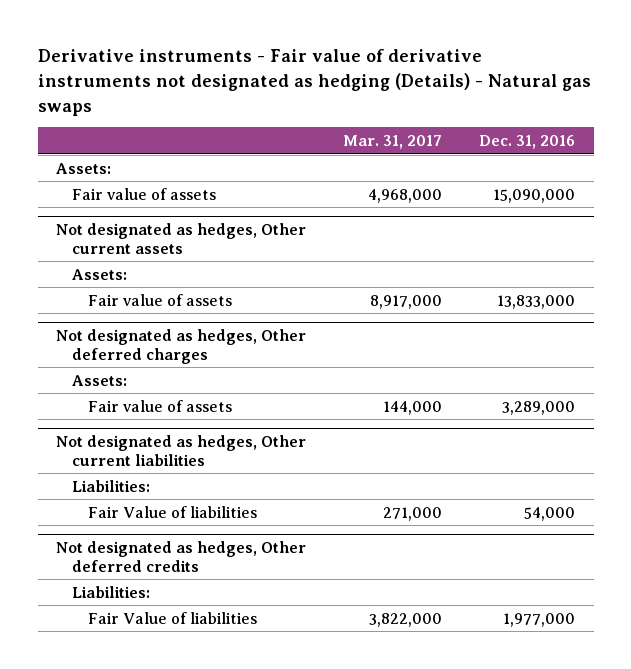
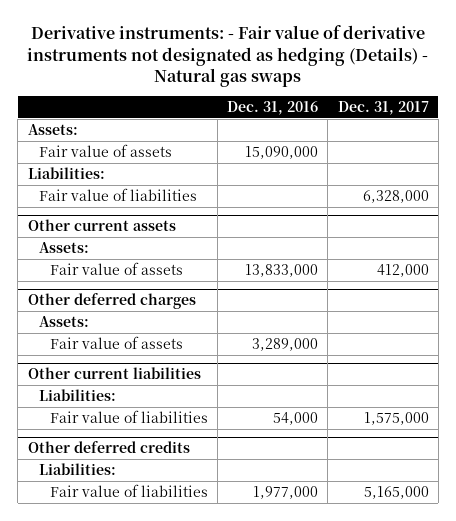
- Derivative instruments - Fair value of derivative instruments not designated as hedging (Details) - Natural gas swaps
+ Derivative instruments: - Fair value of derivative instruments not designated as hedging (Details) - Natural gas swaps
- | Mar. 31, 2017 | Dec. 31, 2016
+ | Dec. 31, 2016 | Dec. 31, 2017
- Not designated as hedges, Other current assets
+ Liabilities:
+ Fair value of liabilities | | 6,328,000
+ Other current assets
- Not designated as hedges, Other deferred charges
+ Other deferred charges
- Not designated as hedges, Other current liabilities
+ Other current liabilities
- Fair Value of liabilities | 271,000 | 54,000
- Not designated as hedges, Other deferred credits
+ Fair value of liabilities | 54,000 | 1,575,000
+ Other deferred credits
- Fair Value of liabilities | 3,822,000 | 1,977,000
+ Fair value of liabilities | 1,977,000 | 5,165,000

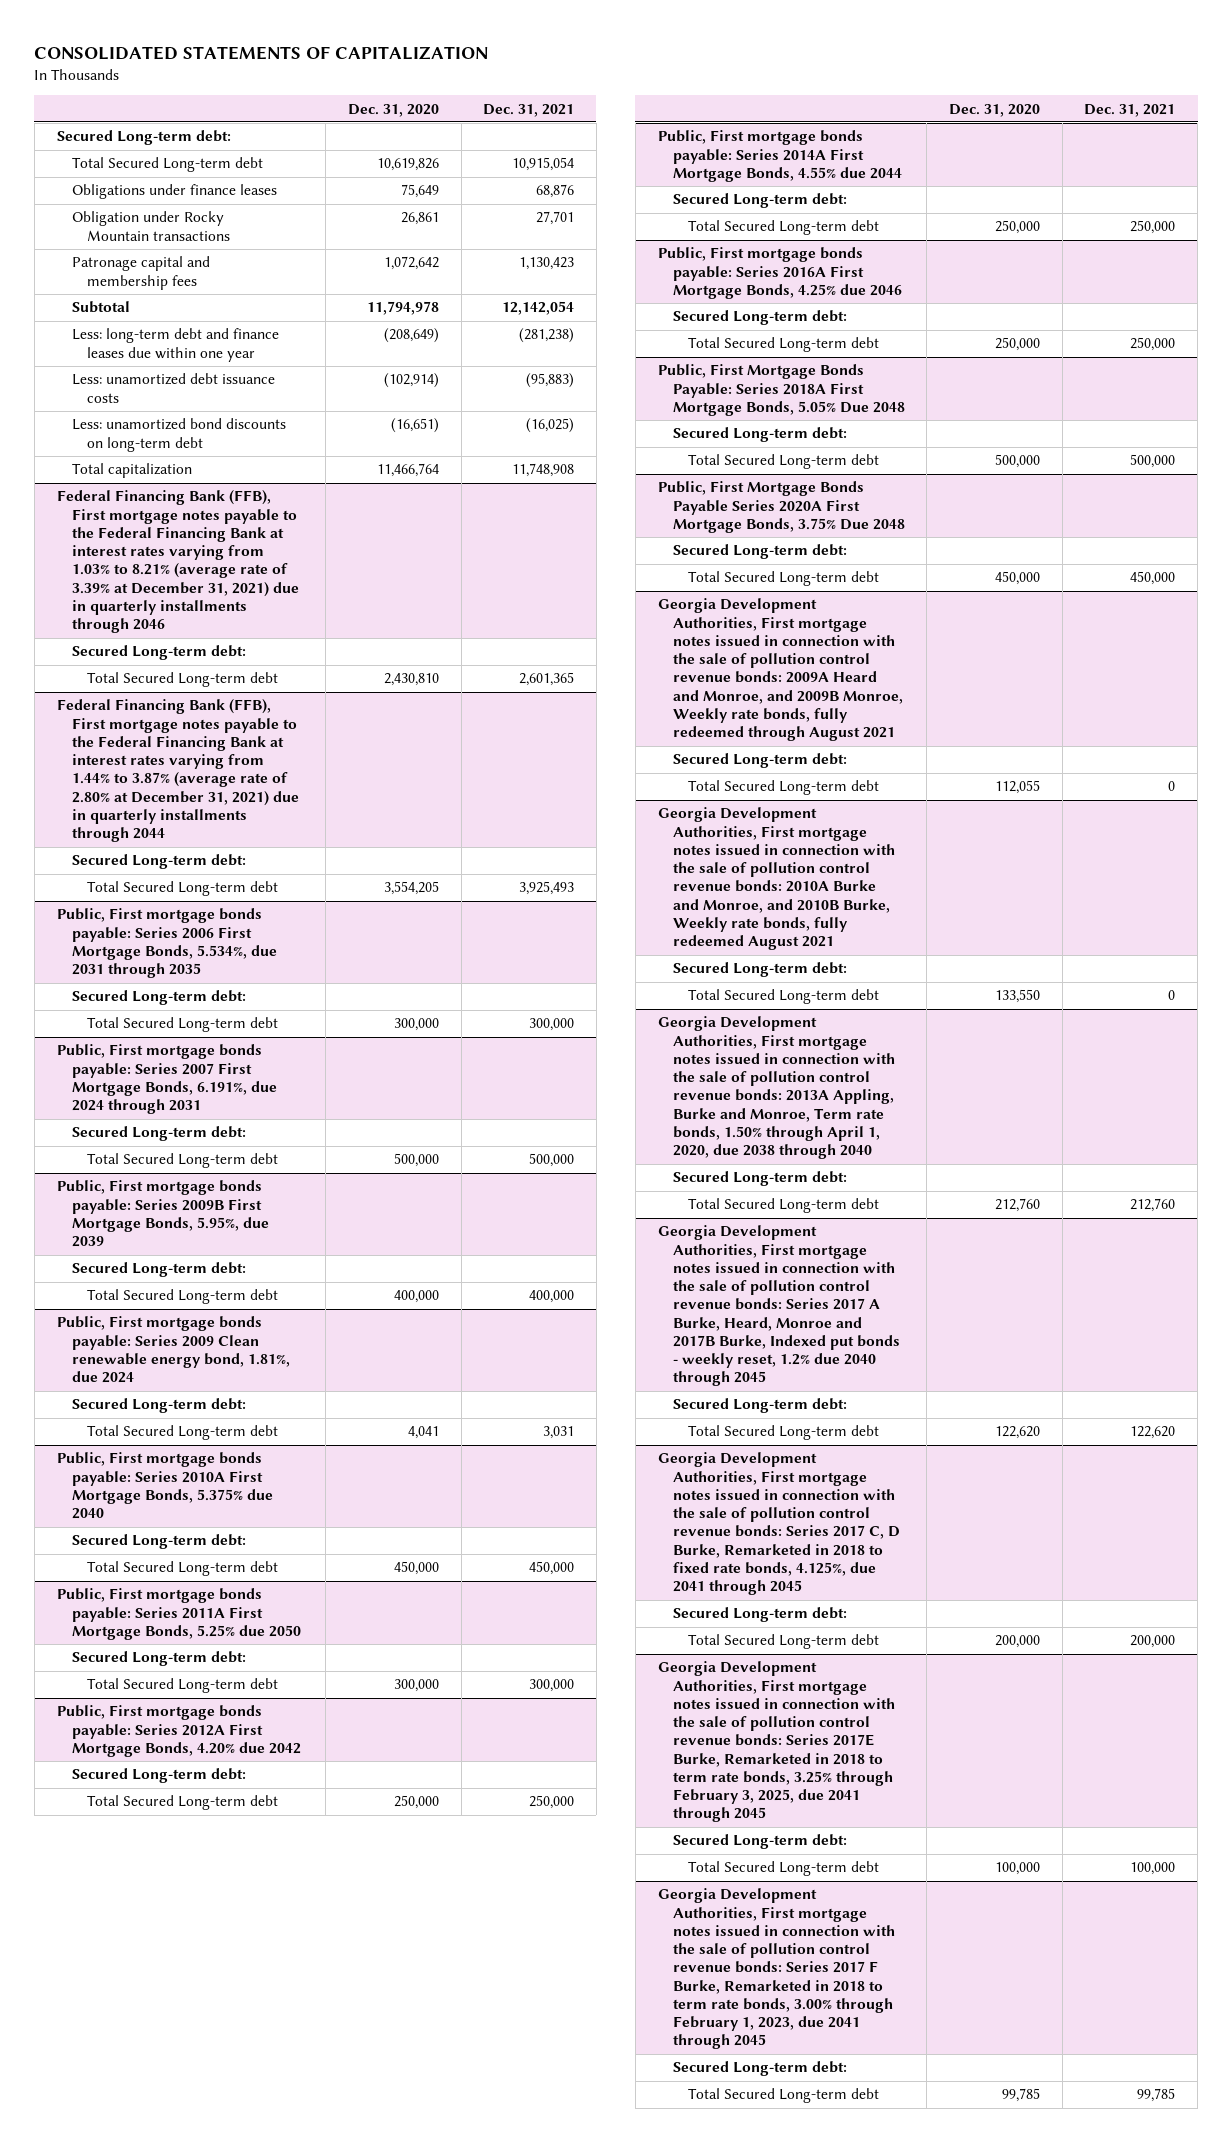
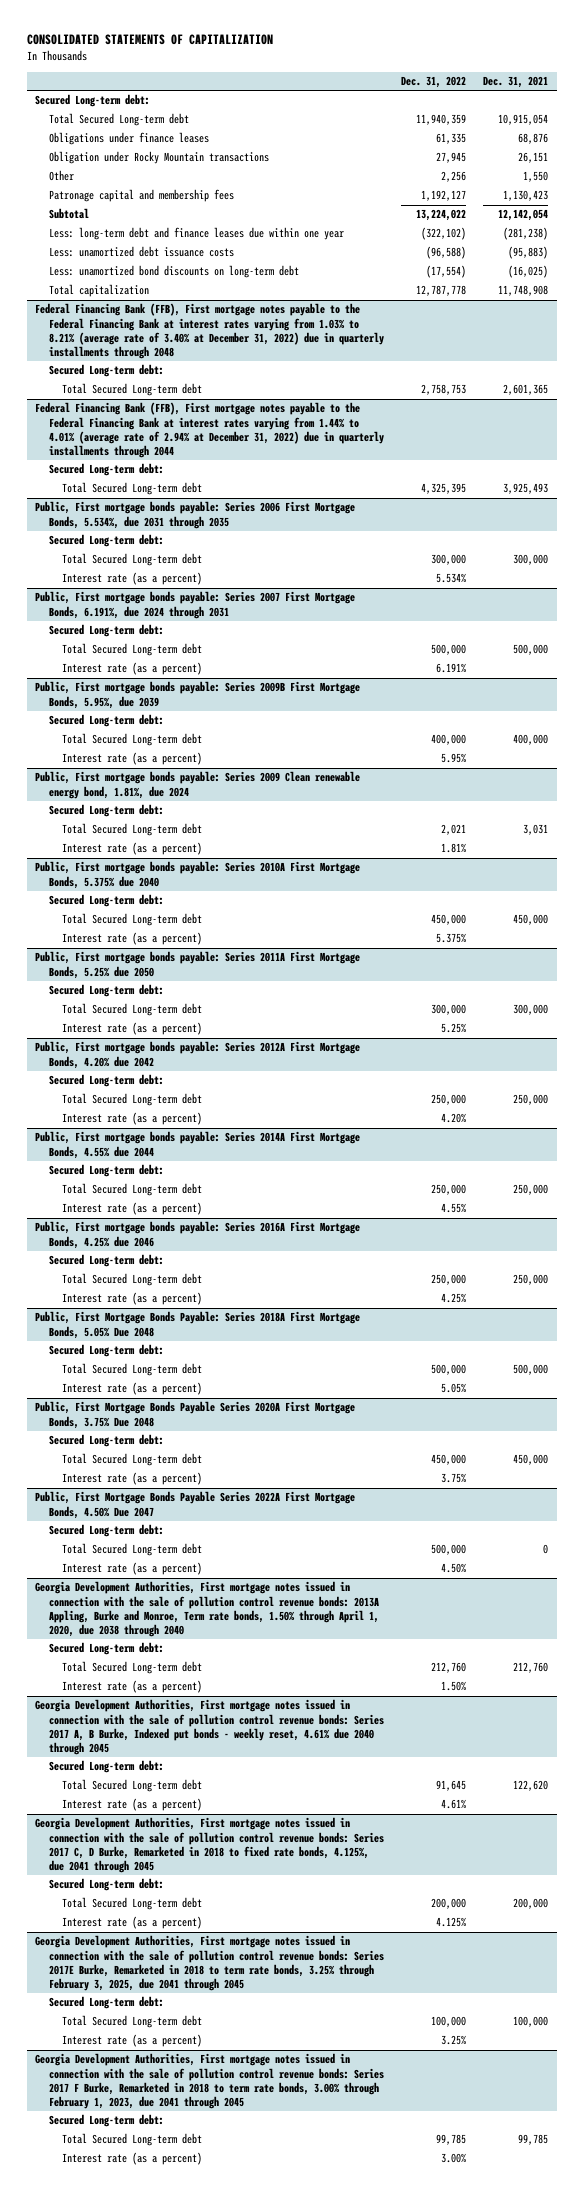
- | Dec. 31, 2020 | Dec. 31, 2021
+ | Dec. 31, 2022 | Dec. 31, 2021
- Obligation under Rocky Mountain transactions | 26,861 | 27,701
+ Obligation under Rocky Mountain transactions | 27,945 | 26,151
+ Other | 2,256 | 1,550
- Federal Financing Bank (FFB), First mortgage notes payable to the Federal Financing Bank at interest rates varying from 1.03% to 8.21% (average rate of 3.39% at December 31, 2021) due in quarterly installments through 2046
+ Federal Financing Bank (FFB), First mortgage notes payable to the Federal Financing Bank at interest rates varying from 1.03% to 8.21% (average rate of 3.40% at December 31, 2022) due in quarterly installments through 2048
- Federal Financing Bank (FFB), First mortgage notes payable to the Federal Financing Bank at interest rates varying from 1.44% to 3.87% (average rate of 2.80% at December 31, 2021) due in quarterly installments through 2044
+ Federal Financing Bank (FFB), First mortgage notes payable to the Federal Financing Bank at interest rates varying from 1.44% to 4.01% (average rate of 2.94% at December 31, 2022) due in quarterly installments through 2044
@ Public, First mortgage bonds payable: Series 2006 First Mortgage Bonds, 5.534%, due 2031 through 2035
+ Interest rate (as a percent) | 5.534% |
@ Public, First mortgage bonds payable: Series 2007 First Mortgage Bonds, 6.191%, due 2024 through 2031
+ Interest rate (as a percent) | 6.191% |
@ Public, First mortgage bonds payable: Series 2009B First Mortgage Bonds, 5.95%, due 2039
+ Interest rate (as a percent) | 5.95% |
@ Public, First mortgage bonds payable: Series 2009 Clean renewable energy bond, 1.81%, due 2024
+ Interest rate (as a percent) | 1.81% |
@ Public, First mortgage bonds payable: Series 2010A First Mortgage Bonds, 5.375% due 2040
+ Interest rate (as a percent) | 5.375% |
@ Public, First mortgage bonds payable: Series 2011A First Mortgage Bonds, 5.25% due 2050
+ Interest rate (as a percent) | 5.25% |
@ Public, First mortgage bonds payable: Series 2012A First Mortgage Bonds, 4.20% due 2042
+ Interest rate (as a percent) | 4.20% |
@ Public, First mortgage bonds payable: Series 2014A First Mortgage Bonds, 4.55% due 2044
+ Interest rate (as a percent) | 4.55% |
@ Public, First mortgage bonds payable: Series 2016A First Mortgage Bonds, 4.25% due 2046
+ Interest rate (as a percent) | 4.25% |
@ Public, First Mortgage Bonds Payable: Series 2018A First Mortgage Bonds, 5.05% Due 2048
+ Interest rate (as a percent) | 5.05% |
- Georgia Development Authorities, First mortgage notes issued in connection with the sale of pollution control revenue bonds: 2009A Heard and Monroe, and 2009B Monroe, Weekly rate bonds, fully redeemed through August 2021
- Secured Long-term debt:
- Total Secured Long-term debt | 112,055 | 0
- Georgia Development Authorities, First mortgage notes issued in connection with the sale of pollution control revenue bonds: 2010A Burke and Monroe, and 2010B Burke, Weekly rate bonds, fully redeemed August 2021
@ Public, First Mortgage Bonds Payable Series 2020A First Mortgage Bonds, 3.75% Due 2048
+ Interest rate (as a percent) | 3.75% |
+ Public, First Mortgage Bonds Payable Series 2022A First Mortgage Bonds, 4.50% Due 2047
+ Interest rate (as a percent) | 4.50% |
- Georgia Development Authorities, First mortgage notes issued in connection with the sale of pollution control revenue bonds: Series 2017 A Burke, Heard, Monroe and 2017B Burke, Indexed put bonds - weekly reset, 1.2% due 2040 through 2045
@ Georgia Development Authorities, First mortgage notes issued in connection with the sale of pollution control revenue bonds: 2013A Appling, Burke and Monroe, Term rate bonds, 1.50% through April 1, 2020, due 2038 through 2040
+ Interest rate (as a percent) | 1.50% |
+ Georgia Development Authorities, First mortgage notes issued in connection with the sale of pollution control revenue bonds: Series 2017 A, B Burke, Indexed put bonds - weekly reset, 4.61% due 2040 through 2045
+ Interest rate (as a percent) | 4.61% |
@ Georgia Development Authorities, First mortgage notes issued in connection with the sale of pollution control revenue bonds: Series 2017 C, D Burke, Remarketed in 2018 to fixed rate bonds, 4.125%, due 2041 through 2045
+ Interest rate (as a percent) | 4.125% |
@ Georgia Development Authorities, First mortgage notes issued in connection with the sale of pollution control revenue bonds: Series 2017E Burke, Remarketed in 2018 to term rate bonds, 3.25% through February 3, 2025, due 2041 through 2045
+ Interest rate (as a percent) | 3.25% |
@ Georgia Development Authorities, First mortgage notes issued in connection with the sale of pollution control revenue bonds: Series 2017 F Burke, Remarketed in 2018 to term rate bonds, 3.00% through February 1, 2023, due 2041 through 2045
+ Interest rate (as a percent) | 3.00% |

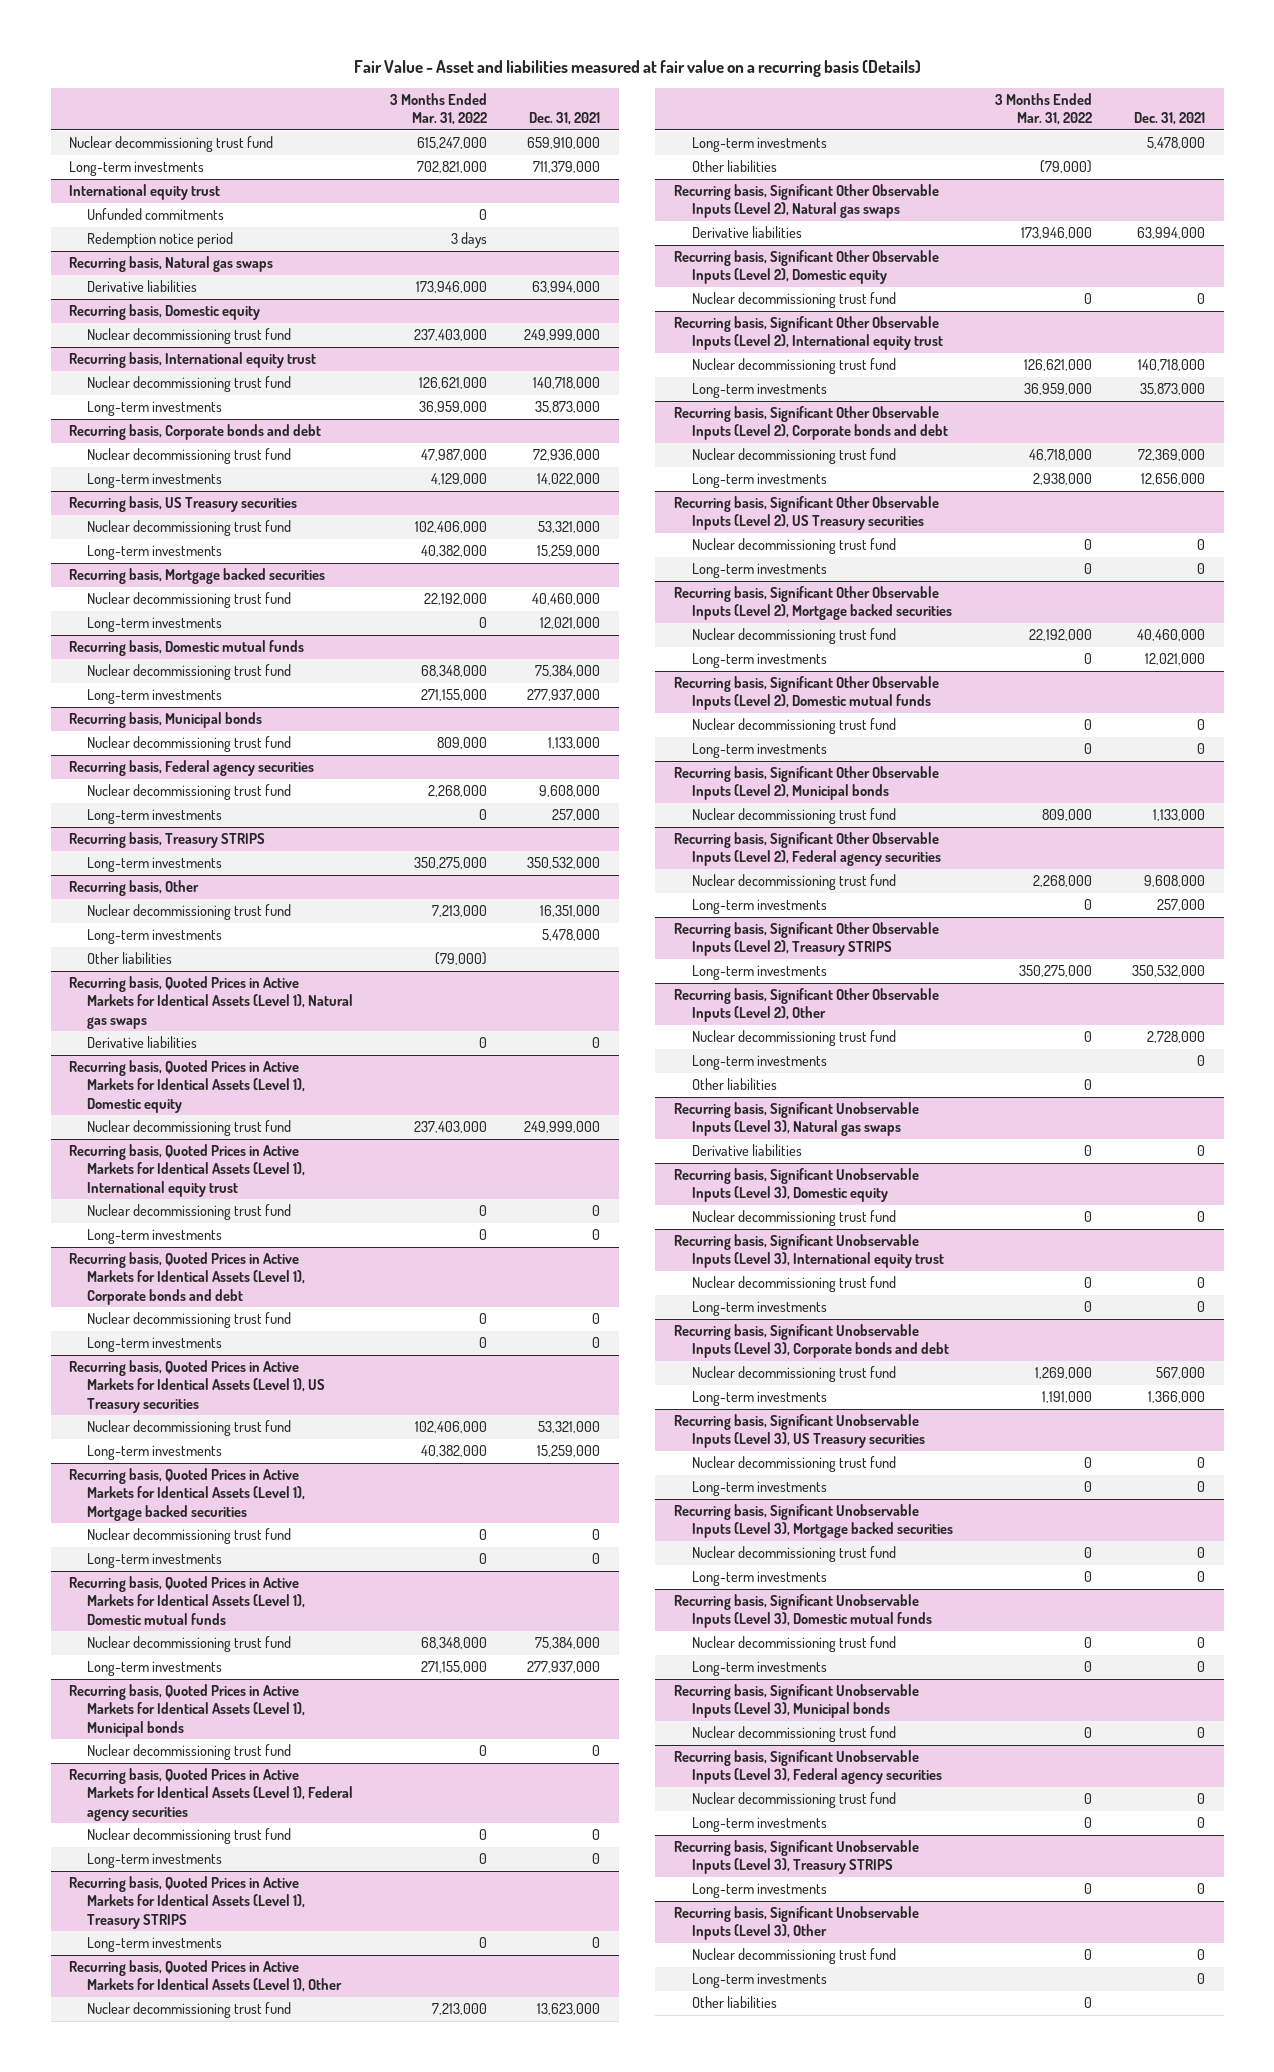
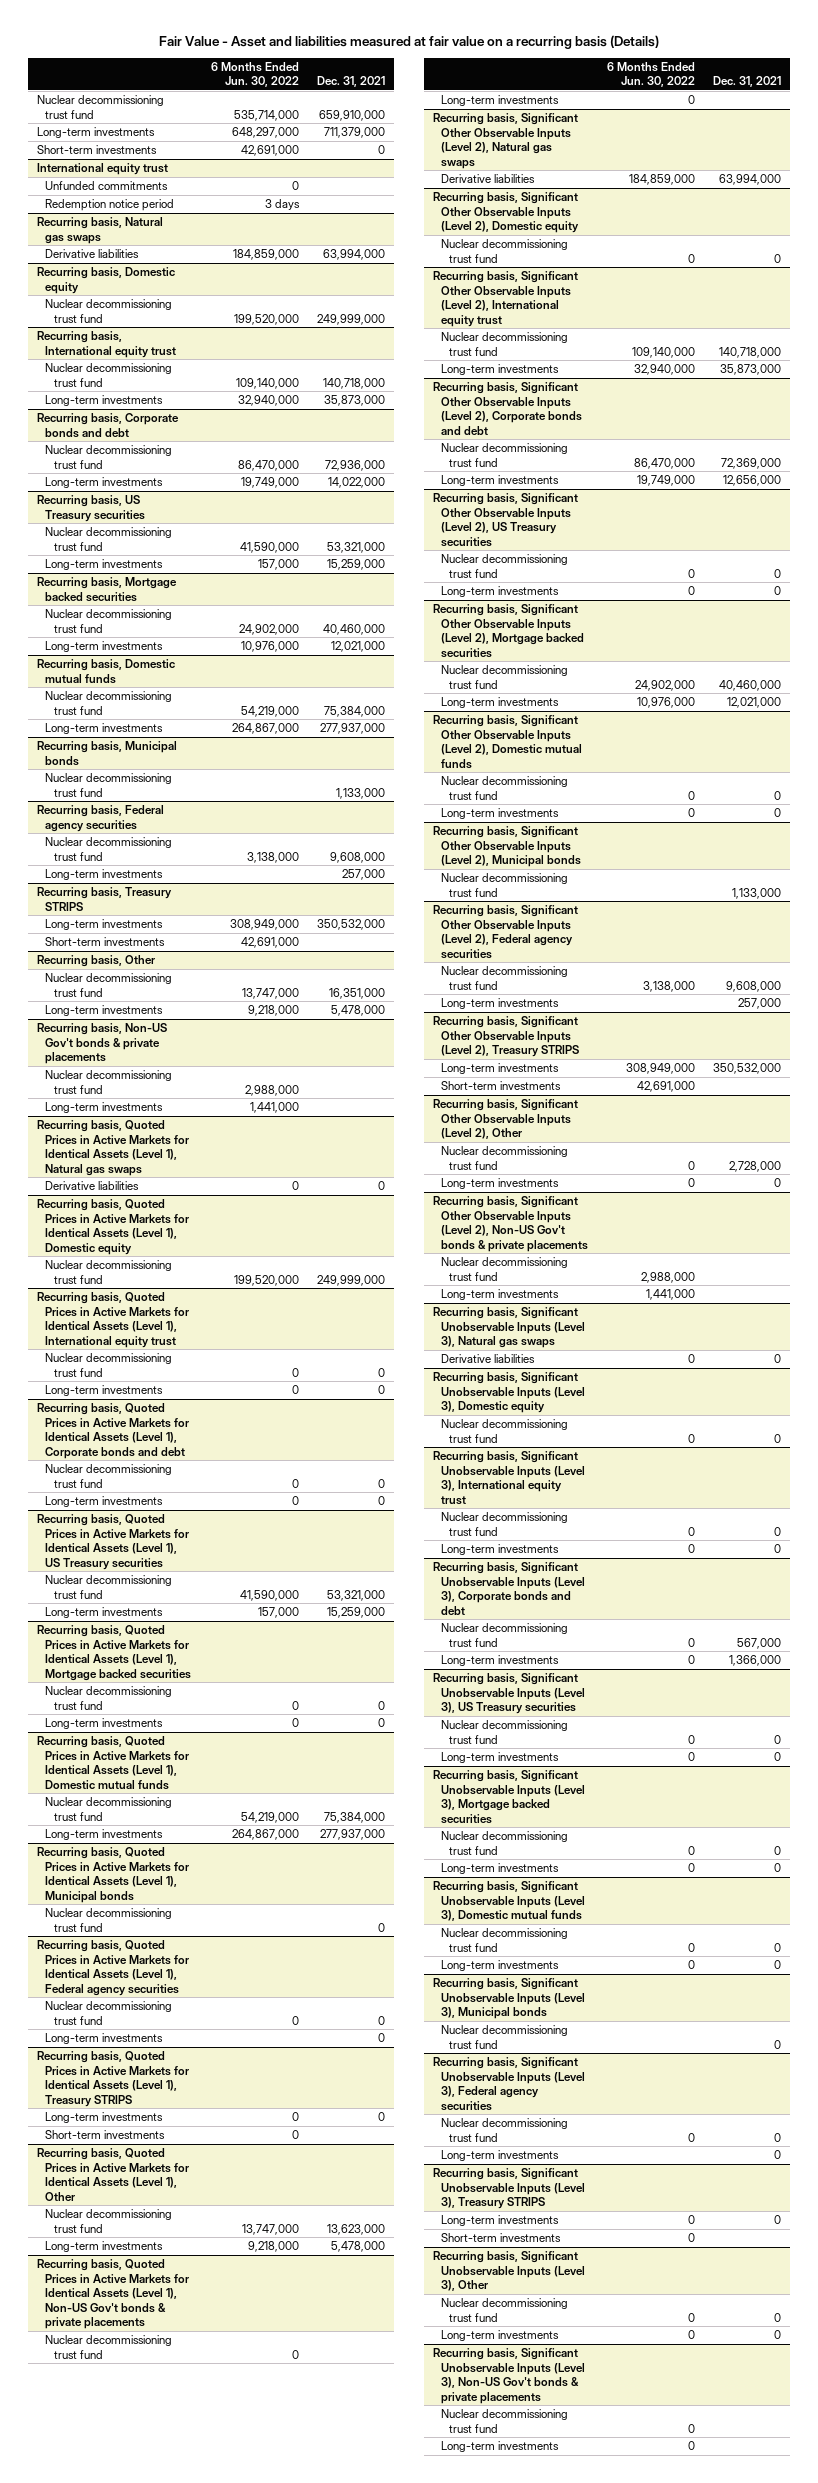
- | 3 Months Ended Mar. 31, 2022 | Dec. 31, 2021
+ | 6 Months Ended Jun. 30, 2022 | Dec. 31, 2021
+ Short-term investments | 42,691,000 | 0
@ Recurring basis, Treasury STRIPS
+ Short-term investments | 42,691,000 |
@ Recurring basis, Other
- Other liabilities | (79,000) |
+ Recurring basis, Non-US Gov't bonds & private placements
+ Nuclear decommissioning trust fund | 2,988,000 |
+ Long-term investments | 1,441,000 |
@ Recurring basis, Quoted Prices in Active Markets for Identical Assets (Level 1), Treasury STRIPS
+ Short-term investments | 0 |
@ Recurring basis, Quoted Prices in Active Markets for Identical Assets (Level 1), Other
- Other liabilities | (79,000) |
+ Recurring basis, Quoted Prices in Active Markets for Identical Assets (Level 1), Non-US Gov't bonds & private placements
+ Nuclear decommissioning trust fund | 0 |
+ Long-term investments | 0 |
@ Recurring basis, Significant Other Observable Inputs (Level 2), Treasury STRIPS
+ Short-term investments | 42,691,000 |
@ Recurring basis, Significant Other Observable Inputs (Level 2), Other
- Other liabilities | 0 |
+ Recurring basis, Significant Other Observable Inputs (Level 2), Non-US Gov't bonds & private placements
+ Nuclear decommissioning trust fund | 2,988,000 |
+ Long-term investments | 1,441,000 |
@ Recurring basis, Significant Unobservable Inputs (Level 3), Treasury STRIPS
+ Short-term investments | 0 |
@ Recurring basis, Significant Unobservable Inputs (Level 3), Other
- Other liabilities | 0 |
+ Recurring basis, Significant Unobservable Inputs (Level 3), Non-US Gov't bonds & private placements
+ Nuclear decommissioning trust fund | 0 |
+ Long-term investments | 0 |

